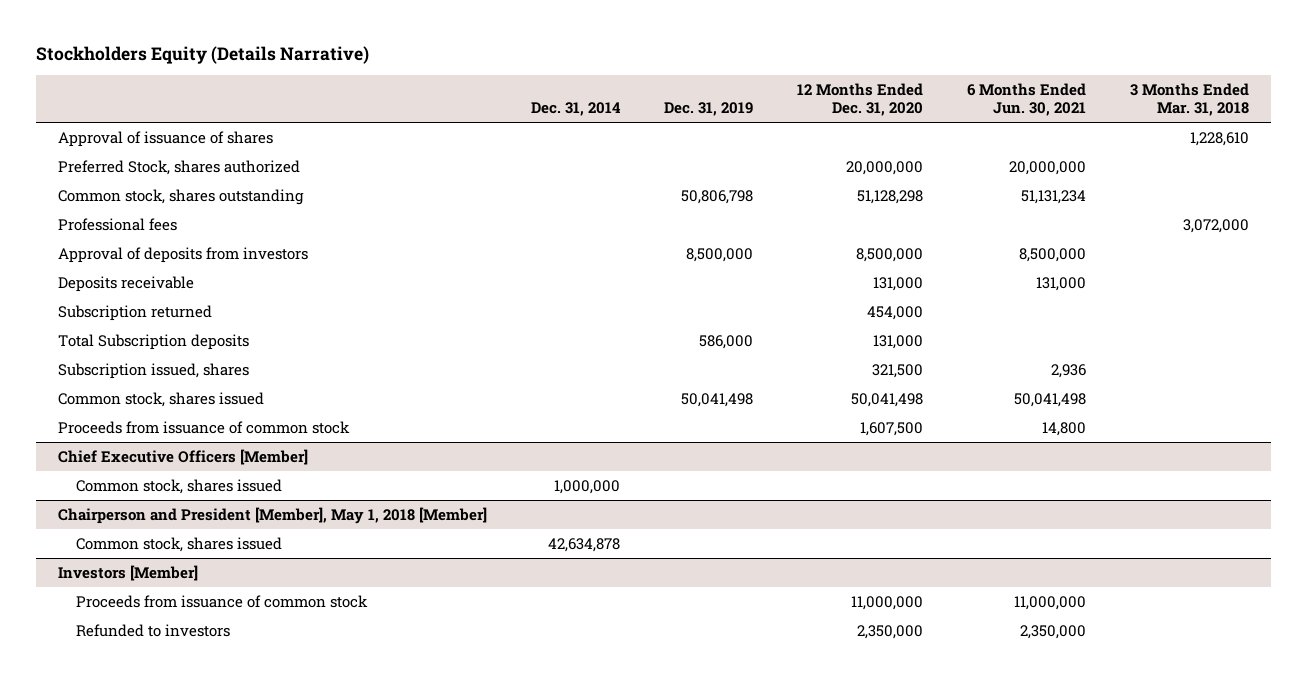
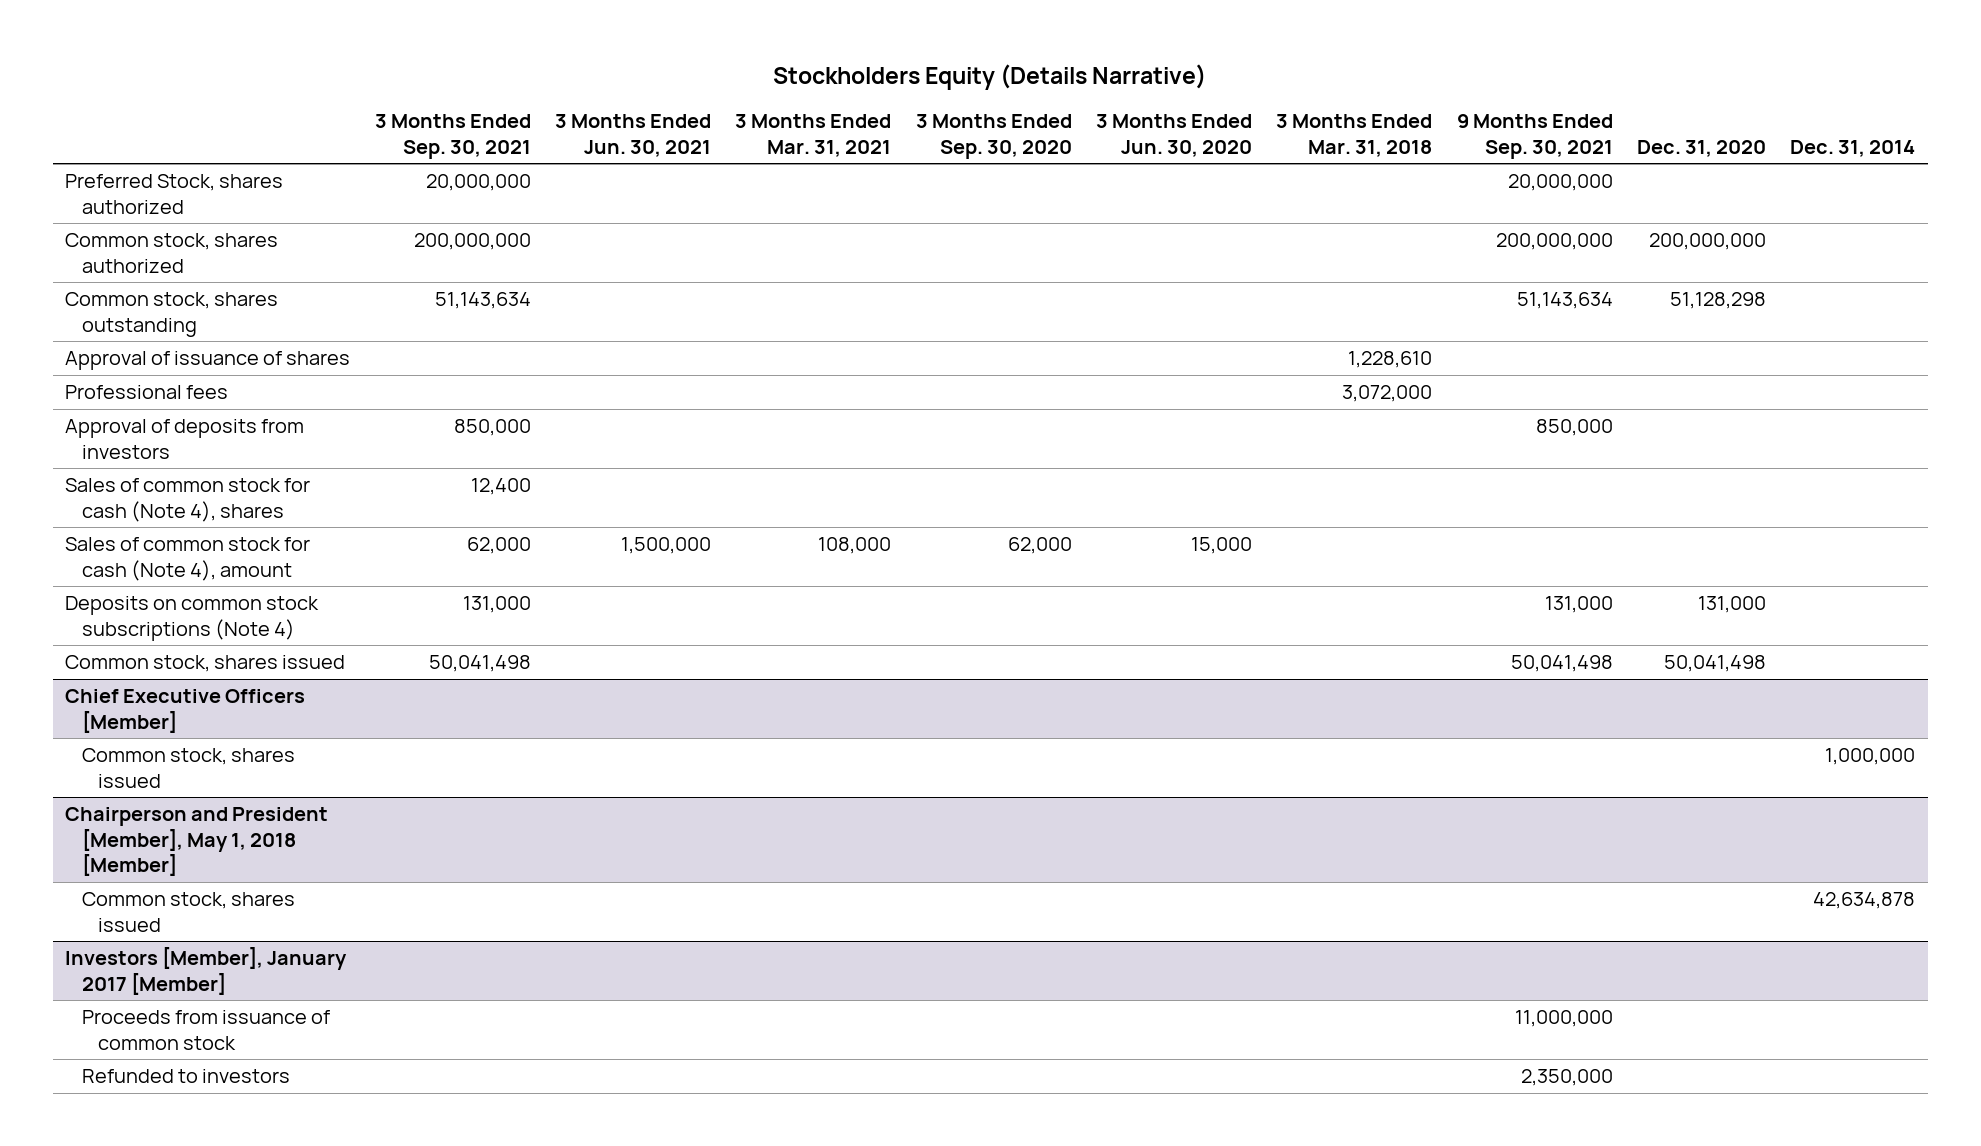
- | Dec. 31, 2014 | Dec. 31, 2019 | 12 Months Ended Dec. 31, 2020 | 6 Months Ended Jun. 30, 2021 | 3 Months Ended Mar. 31, 2018
+ | 3 Months Ended Sep. 30, 2021 | 3 Months Ended Jun. 30, 2021 | 3 Months Ended Mar. 31, 2021 | 3 Months Ended Sep. 30, 2020 | 3 Months Ended Jun. 30, 2020 | 3 Months Ended Mar. 31, 2018 | 9 Months Ended Sep. 30, 2021 | Dec. 31, 2020 | Dec. 31, 2014
+ Common stock, shares authorized | 200,000,000 | | | | | | 200,000,000 | 200,000,000 |
moved down: Approval of issuance of shares | | | | | | 1,228,610 | | |
- Deposits receivable | | | 131,000 | 131,000 |
- Subscription returned | | | 454,000 | |
- Total Subscription deposits | | 586,000 | 131,000 | |
- Subscription issued, shares | | | 321,500 | 2,936 |
+ Sales of common stock for cash (Note 4), shares | 12,400 | | | | | | | |
+ Sales of common stock for cash (Note 4), amount | 62,000 | 1,500,000 | 108,000 | 62,000 | 15,000 | | | |
+ Deposits on common stock subscriptions (Note 4) | 131,000 | | | | | | 131,000 | 131,000 |
- Proceeds from issuance of common stock | | | 1,607,500 | 14,800 |
- Investors [Member]
+ Investors [Member], January 2017 [Member]

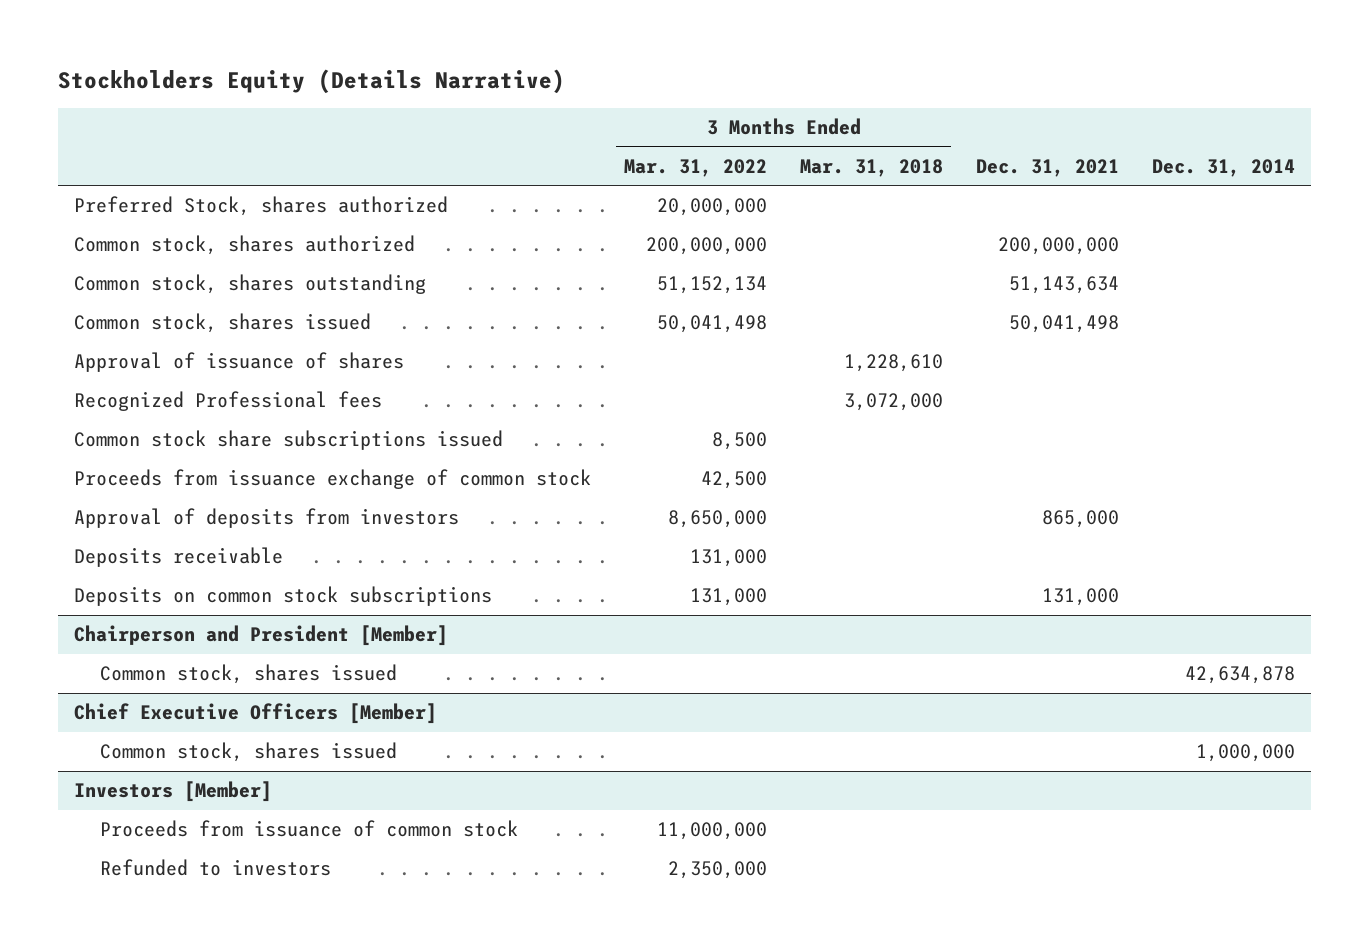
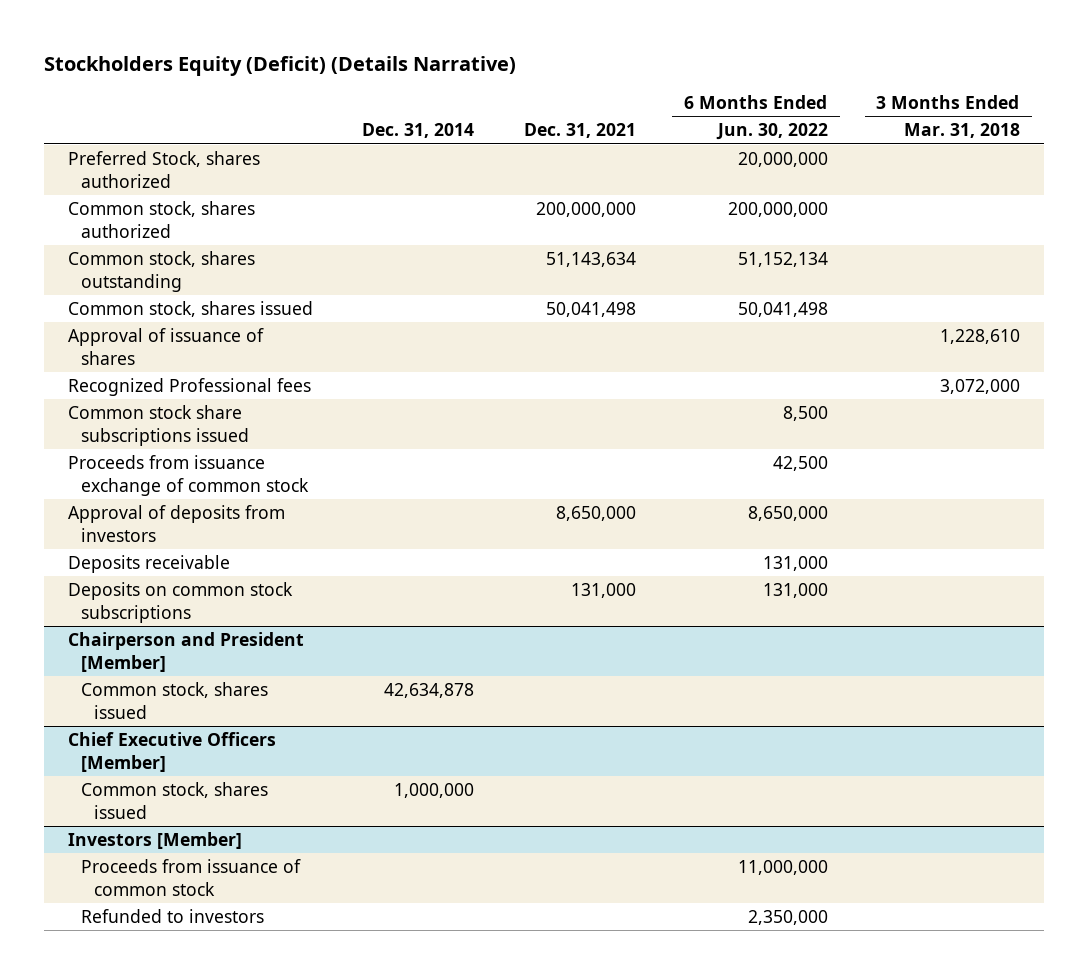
- Stockholders Equity (Details Narrative)
+ Stockholders Equity (Deficit) (Details Narrative)
- | 3 Months Ended Mar. 31, 2022 | 3 Months Ended Mar. 31, 2018 | Dec. 31, 2021 | Dec. 31, 2014
+ | Dec. 31, 2014 | Dec. 31, 2021 | 6 Months Ended Jun. 30, 2022 | 3 Months Ended Mar. 31, 2018
- Approval of deposits from investors | 8,650,000 | | 865,000 |
+ Approval of deposits from investors | | 8,650,000 | 8,650,000 |

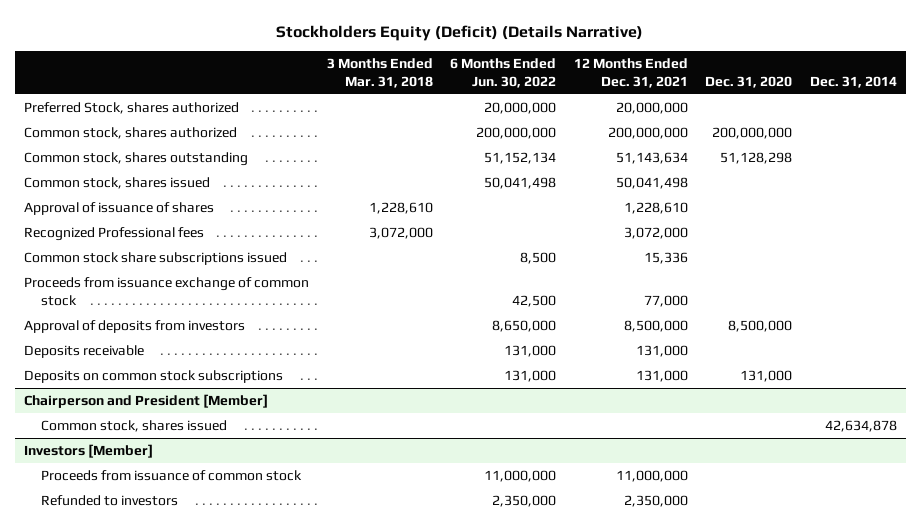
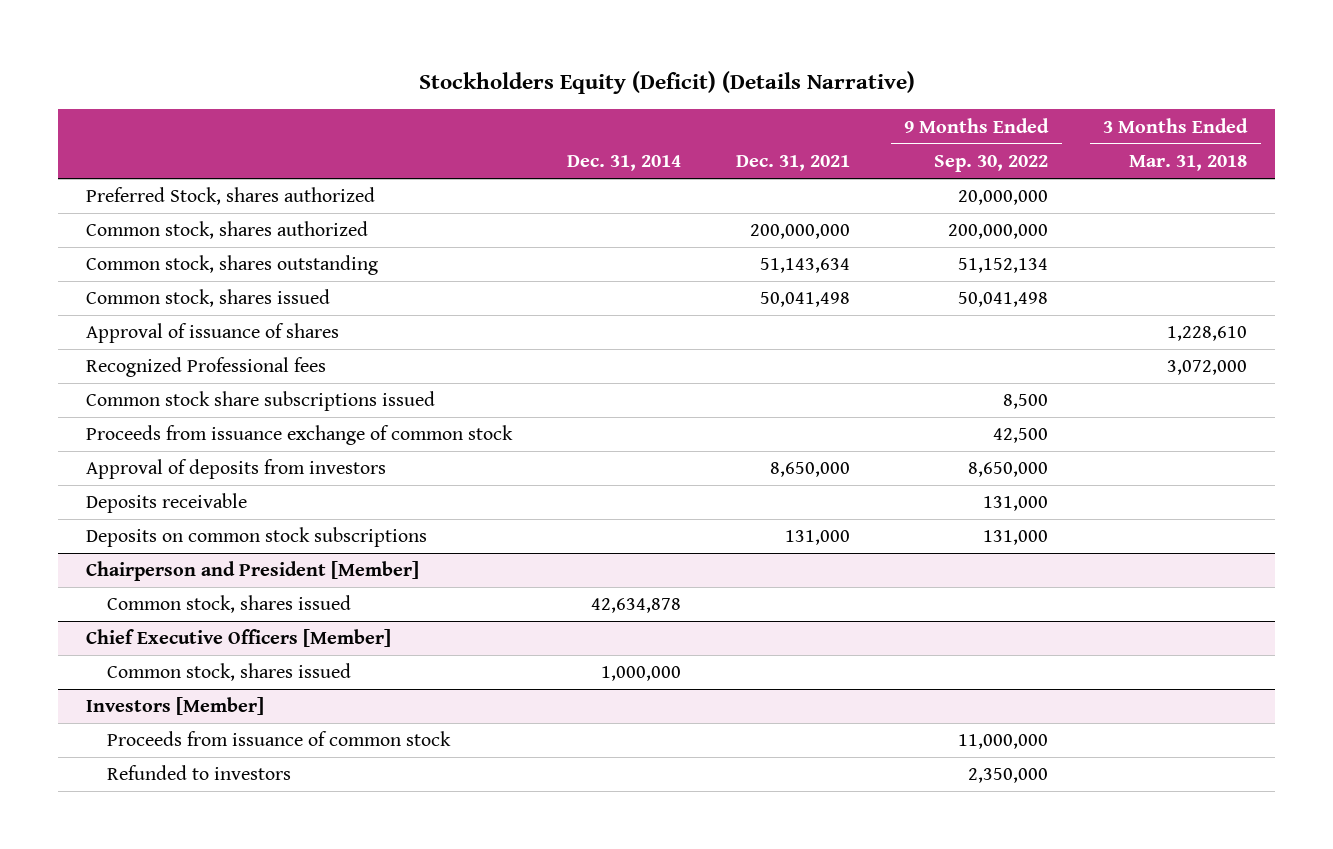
- | 3 Months Ended Mar. 31, 2018 | 6 Months Ended Jun. 30, 2022 | 12 Months Ended Dec. 31, 2021 | Dec. 31, 2020 | Dec. 31, 2014
+ | Dec. 31, 2014 | Dec. 31, 2021 | 9 Months Ended Sep. 30, 2022 | 3 Months Ended Mar. 31, 2018
+ Chief Executive Officers [Member]
+ Common stock, shares issued | 1,000,000 | | |

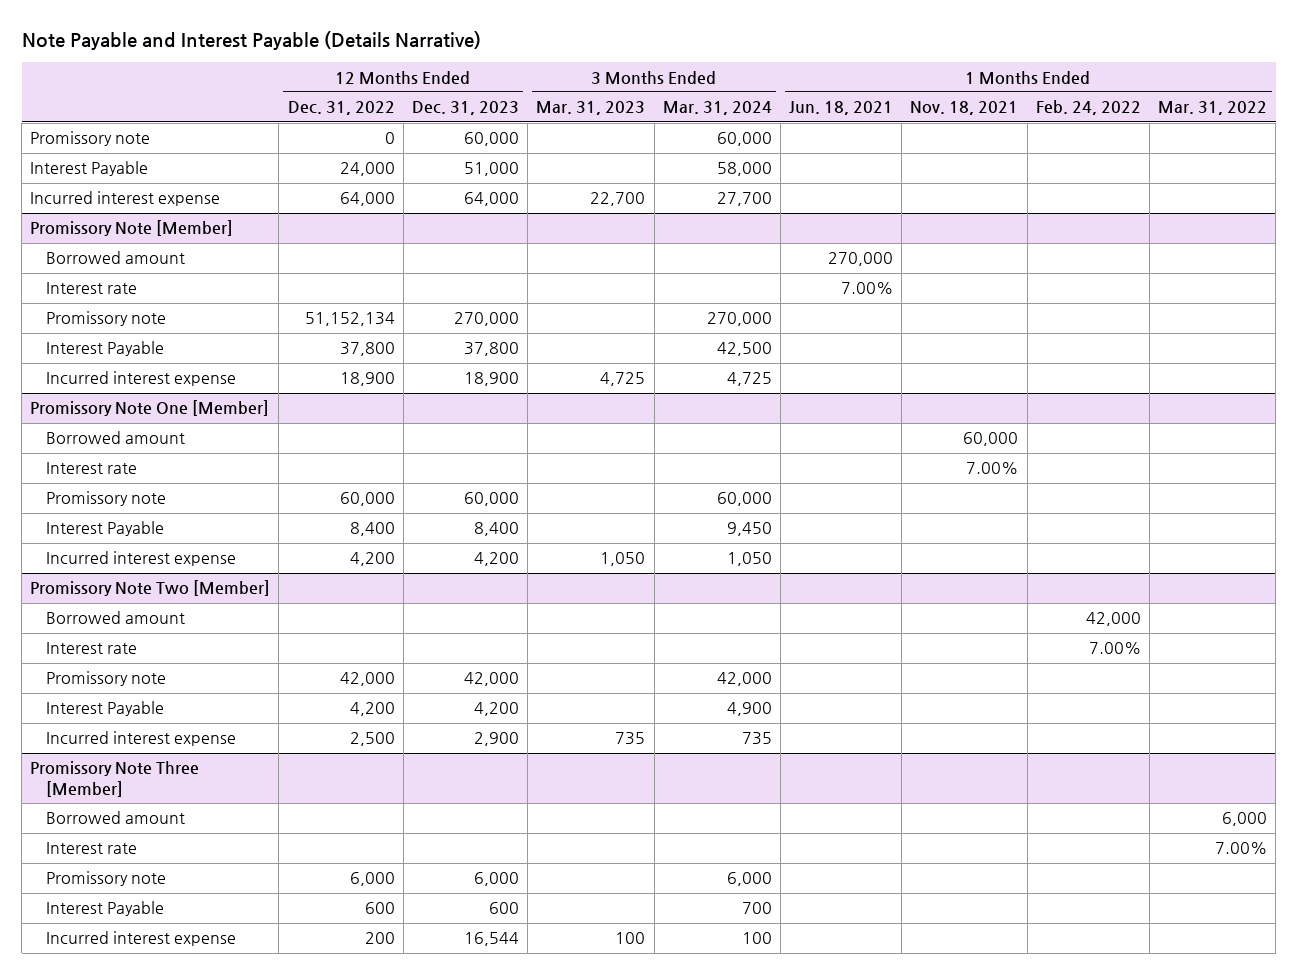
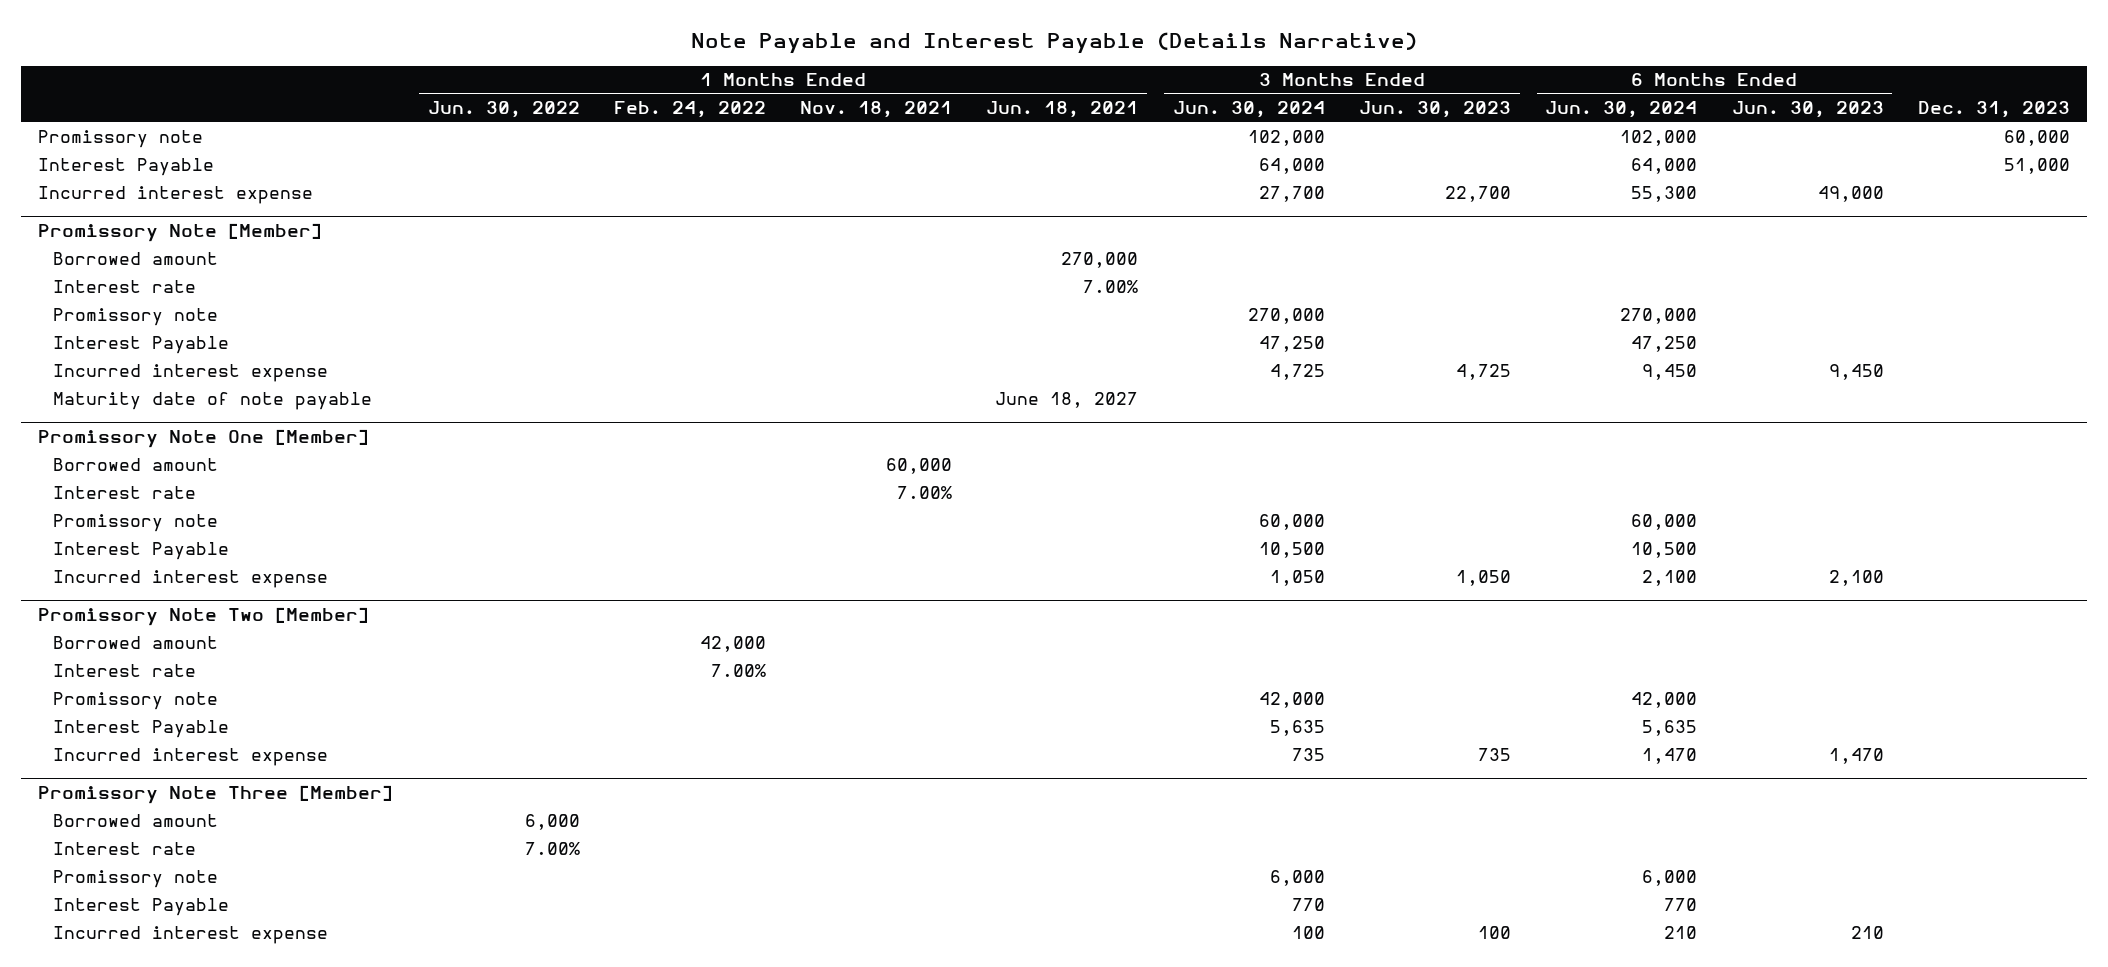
- | 12 Months Ended Dec. 31, 2022 | 12 Months Ended Dec. 31, 2023 | 3 Months Ended Mar. 31, 2023 | 3 Months Ended Mar. 31, 2024 | 1 Months Ended Jun. 18, 2021 | 1 Months Ended Nov. 18, 2021 | 1 Months Ended Feb. 24, 2022 | 1 Months Ended Mar. 31, 2022
+ | 1 Months Ended Jun. 30, 2022 | 1 Months Ended Feb. 24, 2022 | 1 Months Ended Nov. 18, 2021 | 1 Months Ended Jun. 18, 2021 | 3 Months Ended Jun. 30, 2024 | 3 Months Ended Jun. 30, 2023 | 6 Months Ended Jun. 30, 2024 | 6 Months Ended Jun. 30, 2023 | Dec. 31, 2023
@ Promissory Note [Member]
+ Maturity date of note payable | | | | June 18, 2027 | | | | |

